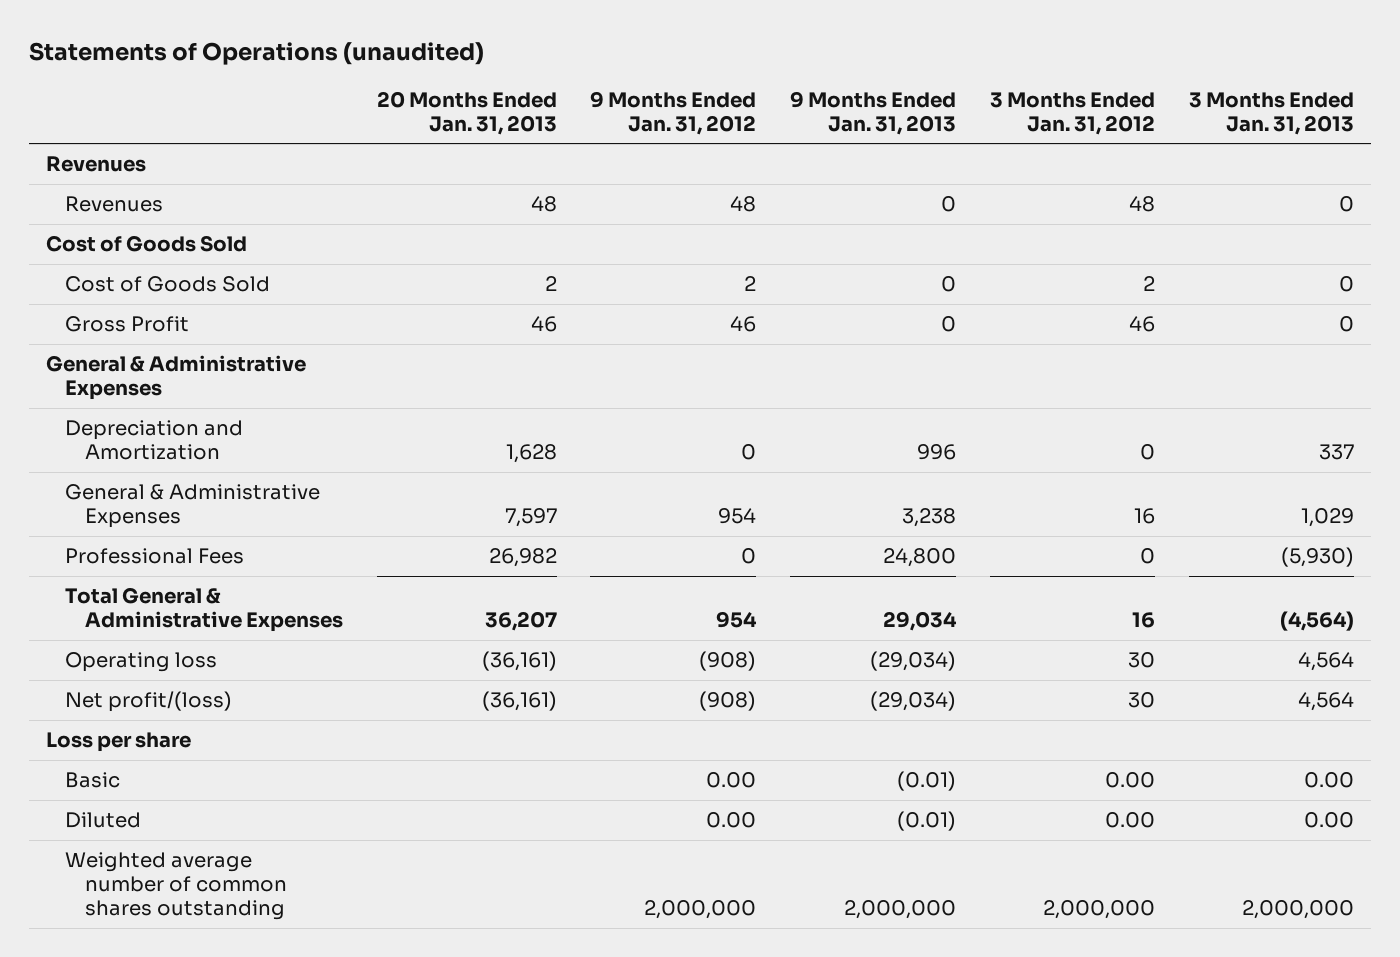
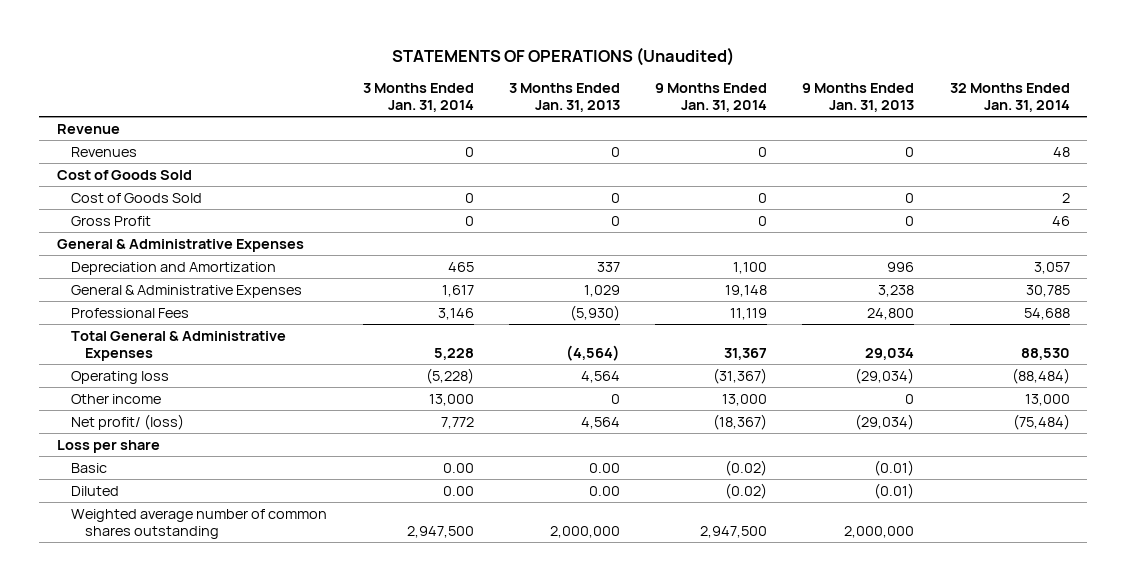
- Statements of Operations (unaudited)
+ STATEMENTS OF OPERATIONS (Unaudited)
- | 20 Months Ended Jan. 31, 2013 | 9 Months Ended Jan. 31, 2012 | 9 Months Ended Jan. 31, 2013 | 3 Months Ended Jan. 31, 2012 | 3 Months Ended Jan. 31, 2013
+ | 3 Months Ended Jan. 31, 2014 | 3 Months Ended Jan. 31, 2013 | 9 Months Ended Jan. 31, 2014 | 9 Months Ended Jan. 31, 2013 | 32 Months Ended Jan. 31, 2014
- Revenues
+ Revenue
- Net profit/(loss) | (36,161) | (908) | (29,034) | 30 | 4,564
+ Other income | 13,000 | 0 | 13,000 | 0 | 13,000
+ Net profit/ (loss) | 7,772 | 4,564 | (18,367) | (29,034) | (75,484)

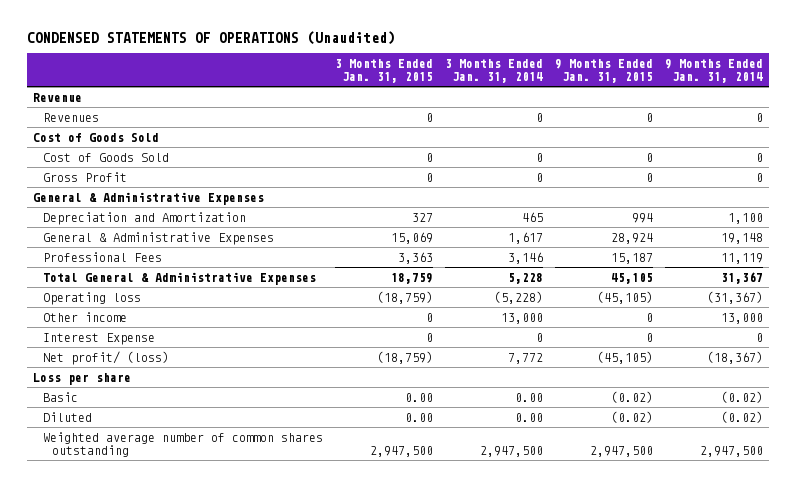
- STATEMENTS OF OPERATIONS (Unaudited)
+ CONDENSED STATEMENTS OF OPERATIONS (Unaudited)
- | 3 Months Ended Jan. 31, 2014 | 3 Months Ended Jan. 31, 2013 | 9 Months Ended Jan. 31, 2014 | 9 Months Ended Jan. 31, 2013 | 32 Months Ended Jan. 31, 2014
+ | 3 Months Ended Jan. 31, 2015 | 3 Months Ended Jan. 31, 2014 | 9 Months Ended Jan. 31, 2015 | 9 Months Ended Jan. 31, 2014
+ Interest Expense | 0 | 0 | 0 | 0

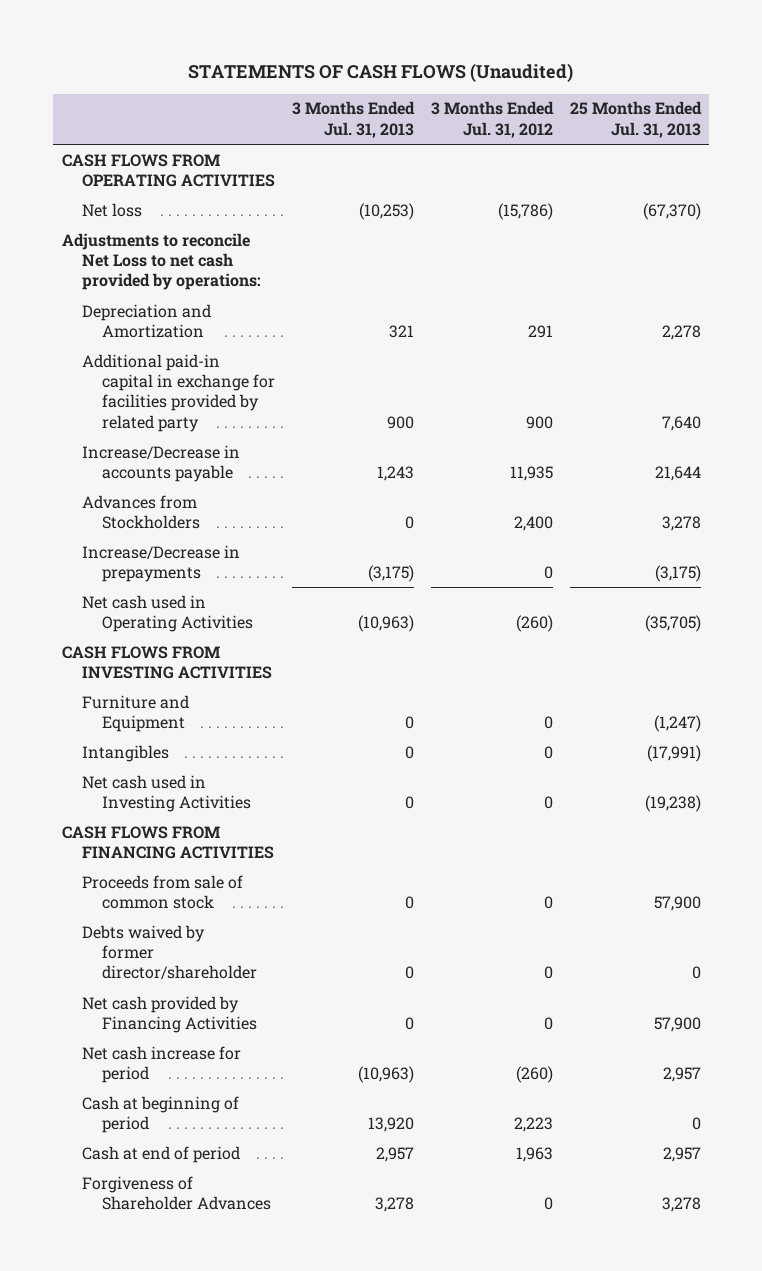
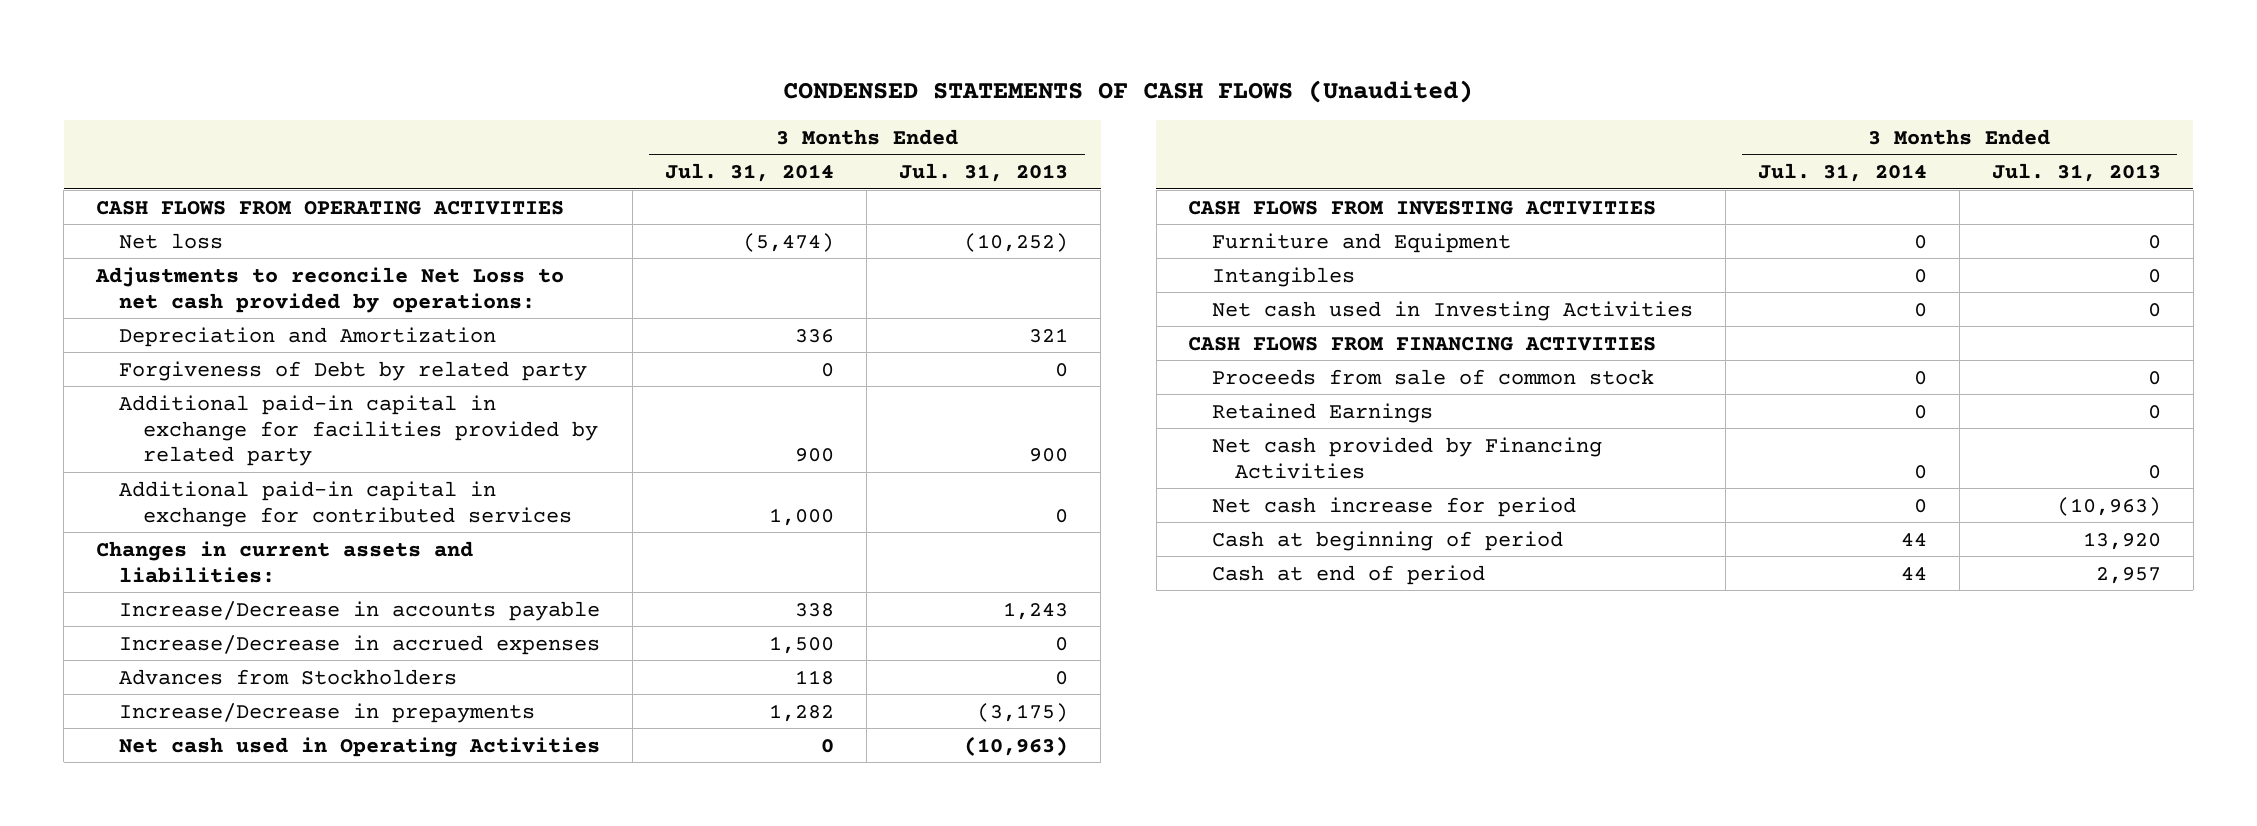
- STATEMENTS OF CASH FLOWS (Unaudited)
+ CONDENSED STATEMENTS OF CASH FLOWS (Unaudited)
- | 3 Months Ended Jul. 31, 2013 | 3 Months Ended Jul. 31, 2012 | 25 Months Ended Jul. 31, 2013
+ | 3 Months Ended Jul. 31, 2014 | 3 Months Ended Jul. 31, 2013
- Net loss | (10,253) | (15,786) | (67,370)
+ Net loss | (5,474) | (10,252)
+ Forgiveness of Debt by related party | 0 | 0
+ Additional paid-in capital in exchange for contributed services | 1,000 | 0
+ Changes in current assets and liabilities:
+ Increase/Decrease in accrued expenses | 1,500 | 0
- Debts waived by former director/shareholder | 0 | 0 | 0
+ Retained Earnings | 0 | 0
- Forgiveness of Shareholder Advances | 3,278 | 0 | 3,278

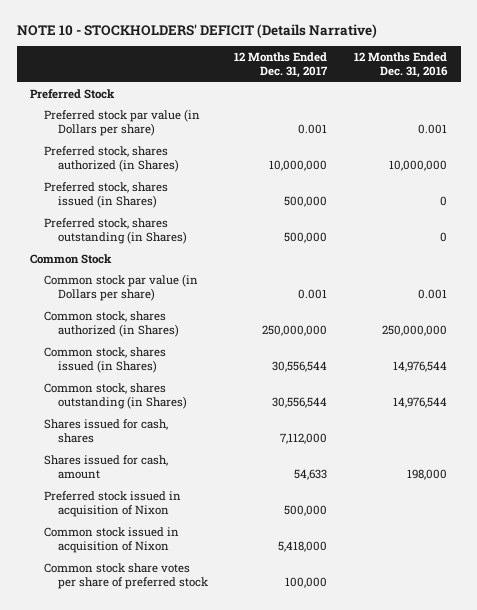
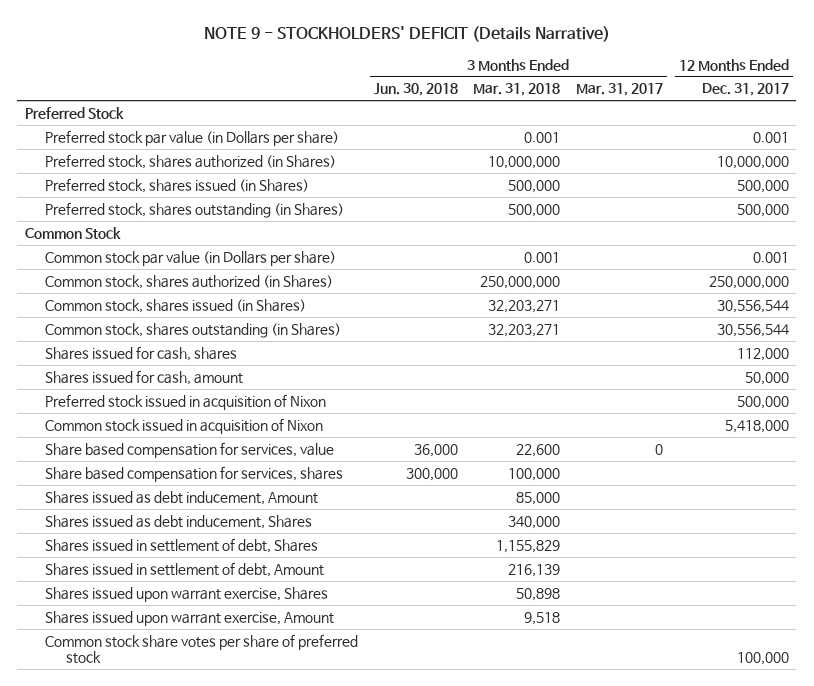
- NOTE 10 - STOCKHOLDERS' DEFICIT (Details Narrative)
+ NOTE 9 - STOCKHOLDERS' DEFICIT (Details Narrative)
- | 12 Months Ended Dec. 31, 2017 | 12 Months Ended Dec. 31, 2016
+ | 3 Months Ended Jun. 30, 2018 | 3 Months Ended Mar. 31, 2018 | 3 Months Ended Mar. 31, 2017 | 12 Months Ended Dec. 31, 2017
- Shares issued for cash, shares | 7,112,000 |
- Shares issued for cash, amount | 54,633 | 198,000
+ Shares issued for cash, shares | | | | 112,000
+ Shares issued for cash, amount | | | | 50,000
+ Share based compensation for services, value | 36,000 | 22,600 | 0 |
+ Share based compensation for services, shares | 300,000 | 100,000 | |
+ Shares issued as debt inducement, Amount | | 85,000 | |
+ Shares issued as debt inducement, Shares | | 340,000 | |
+ Shares issued in settlement of debt, Shares | | 1,155,829 | |
+ Shares issued in settlement of debt, Amount | | 216,139 | |
+ Shares issued upon warrant exercise, Shares | | 50,898 | |
+ Shares issued upon warrant exercise, Amount | | 9,518 | |

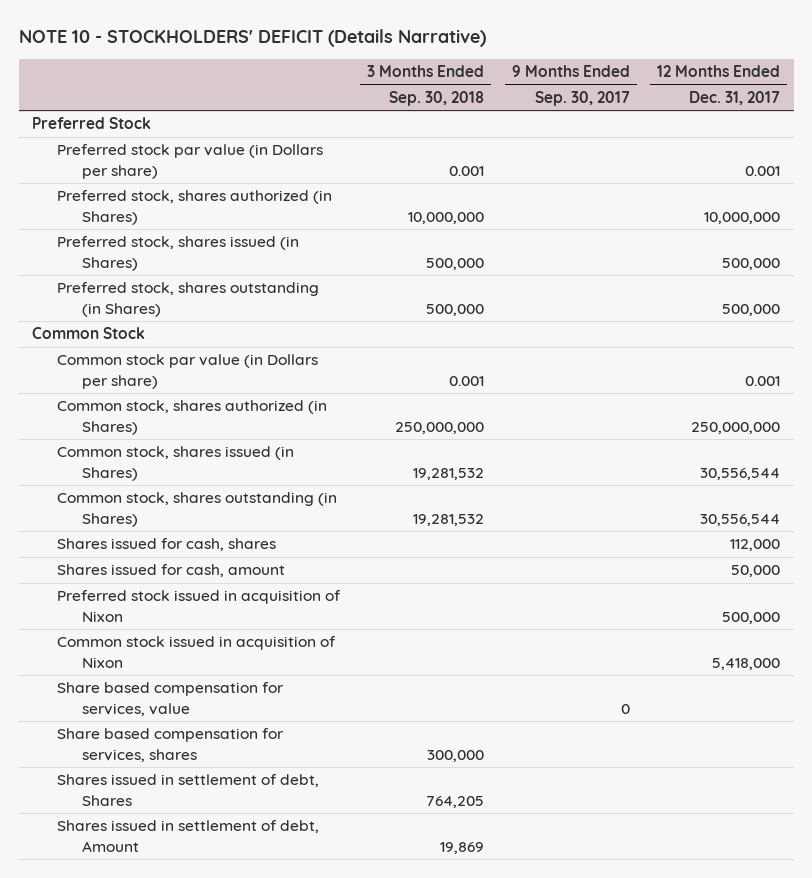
- NOTE 9 - STOCKHOLDERS' DEFICIT (Details Narrative)
+ NOTE 10 - STOCKHOLDERS' DEFICIT (Details Narrative)
- | 3 Months Ended Jun. 30, 2018 | 3 Months Ended Mar. 31, 2018 | 3 Months Ended Mar. 31, 2017 | 12 Months Ended Dec. 31, 2017
+ | 3 Months Ended Sep. 30, 2018 | 9 Months Ended Sep. 30, 2017 | 12 Months Ended Dec. 31, 2017
- Shares issued as debt inducement, Amount | | 85,000 | |
- Shares issued as debt inducement, Shares | | 340,000 | |
- Shares issued upon warrant exercise, Shares | | 50,898 | |
- Shares issued upon warrant exercise, Amount | | 9,518 | |
- Common stock share votes per share of preferred stock | | | | 100,000

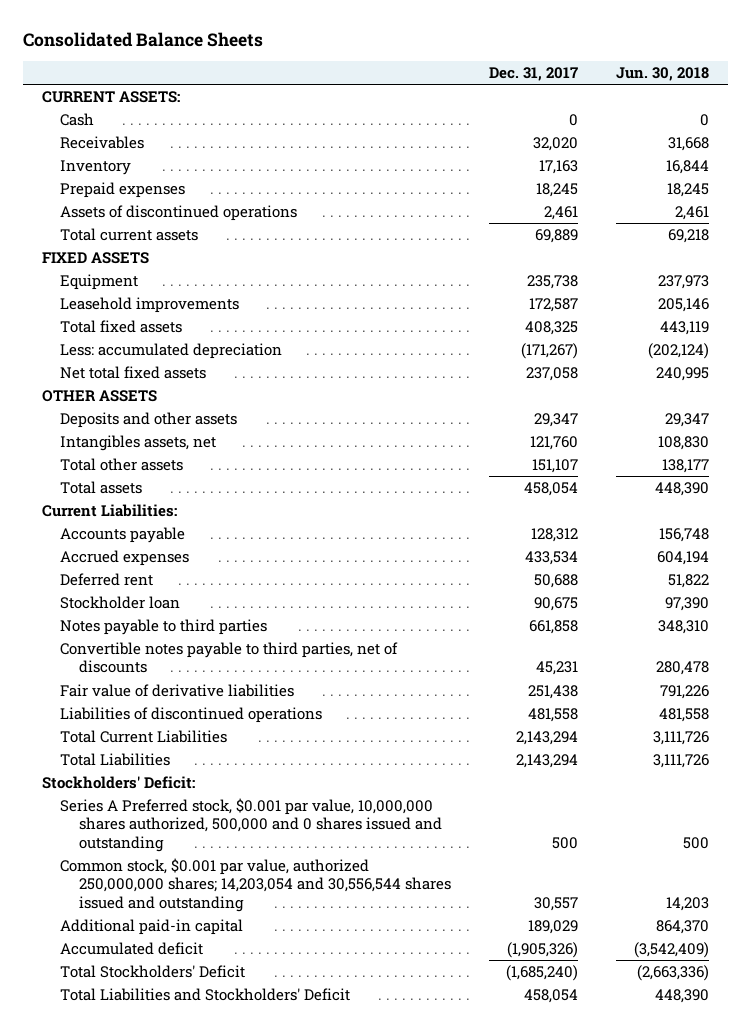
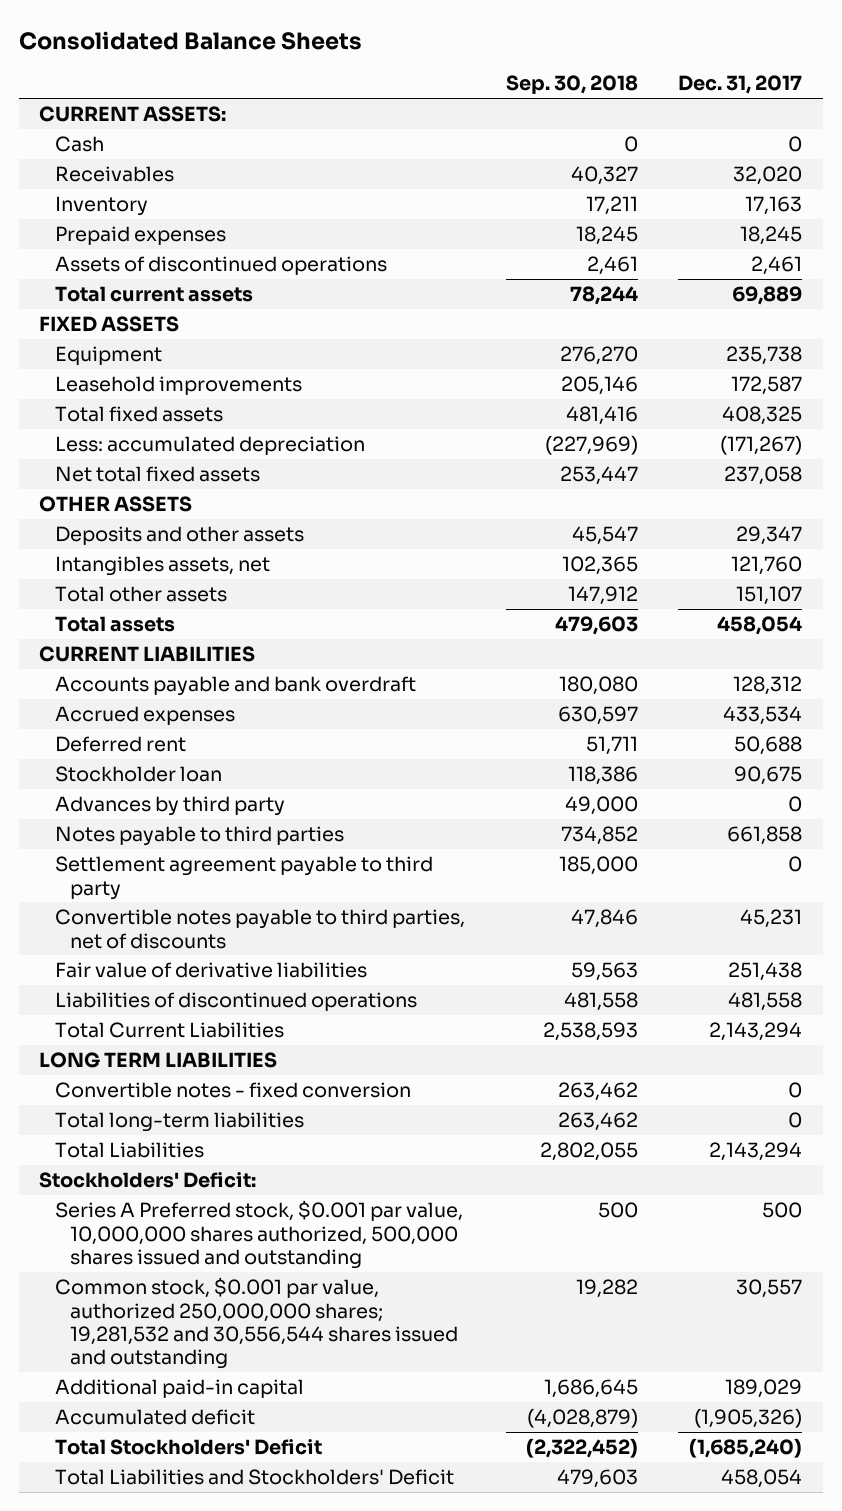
- | Dec. 31, 2017 | Jun. 30, 2018
+ | Sep. 30, 2018 | Dec. 31, 2017
- Current Liabilities:
- Accounts payable | 128,312 | 156,748
+ CURRENT LIABILITIES
+ Accounts payable and bank overdraft | 180,080 | 128,312
+ Advances by third party | 49,000 | 0
+ Settlement agreement payable to third party | 185,000 | 0
+ LONG TERM LIABILITIES
+ Convertible notes - fixed conversion | 263,462 | 0
+ Total long-term liabilities | 263,462 | 0
- Series A Preferred stock, $0.001 par value, 10,000,000 shares authorized, 500,000 and 0 shares issued and outstanding | 500 | 500
- Common stock, $0.001 par value, authorized 250,000,000 shares; 14,203,054 and 30,556,544 shares issued and outstanding | 30,557 | 14,203
+ Series A Preferred stock, $0.001 par value, 10,000,000 shares authorized, 500,000 shares issued and outstanding | 500 | 500
+ Common stock, $0.001 par value, authorized 250,000,000 shares; 19,281,532 and 30,556,544 shares issued and outstanding | 19,282 | 30,557

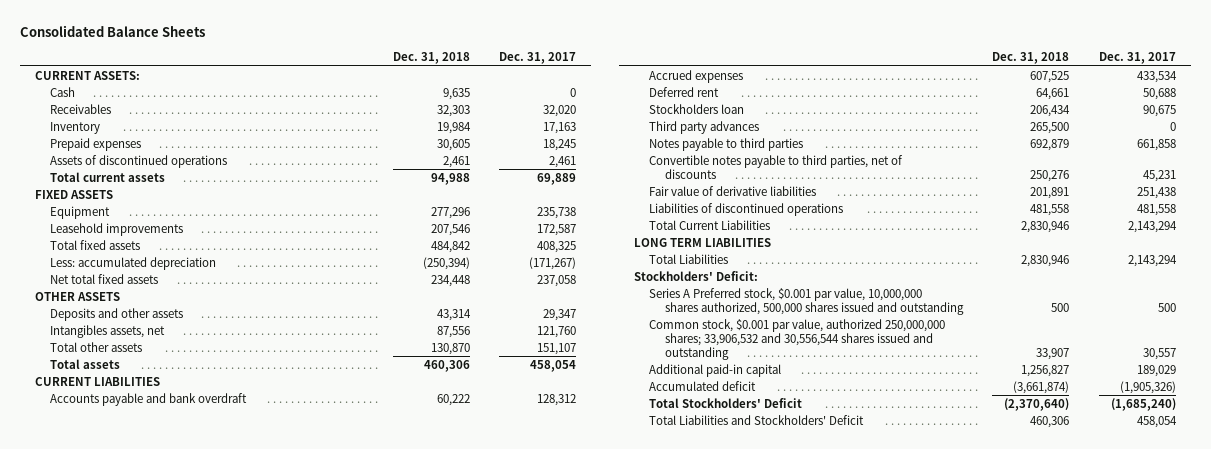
- | Sep. 30, 2018 | Dec. 31, 2017
+ | Dec. 31, 2018 | Dec. 31, 2017
- Stockholder loan | 118,386 | 90,675
- Advances by third party | 49,000 | 0
+ Stockholders loan | 206,434 | 90,675
+ Third party advances | 265,500 | 0
- Settlement agreement payable to third party | 185,000 | 0
- Convertible notes - fixed conversion | 263,462 | 0
- Total long-term liabilities | 263,462 | 0
- Common stock, $0.001 par value, authorized 250,000,000 shares; 19,281,532 and 30,556,544 shares issued and outstanding | 19,282 | 30,557
+ Common stock, $0.001 par value, authorized 250,000,000 shares; 33,906,532 and 30,556,544 shares issued and outstanding | 33,907 | 30,557

